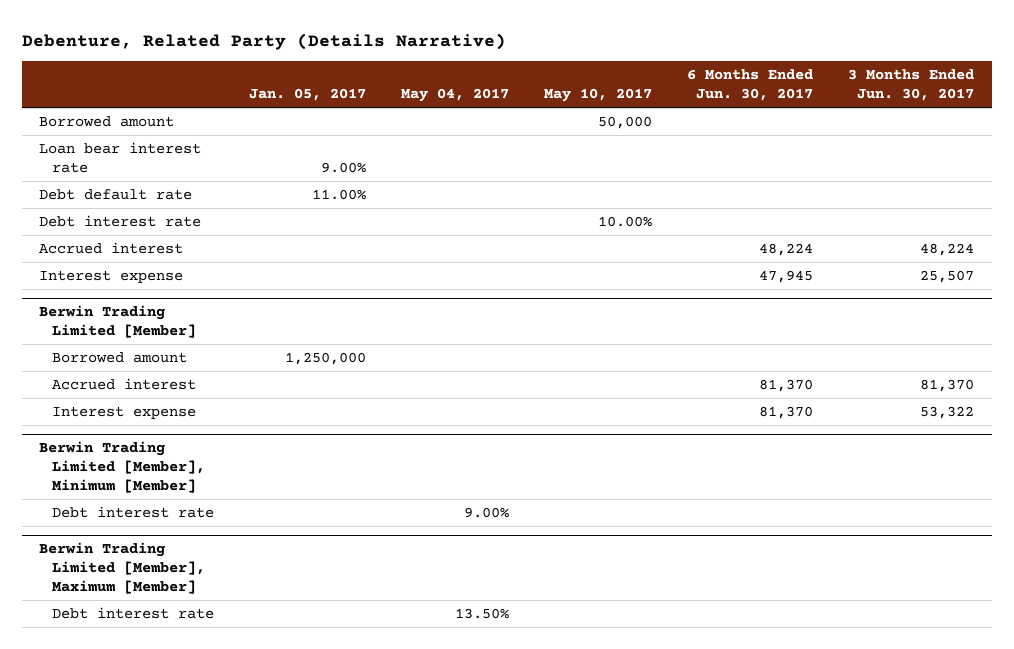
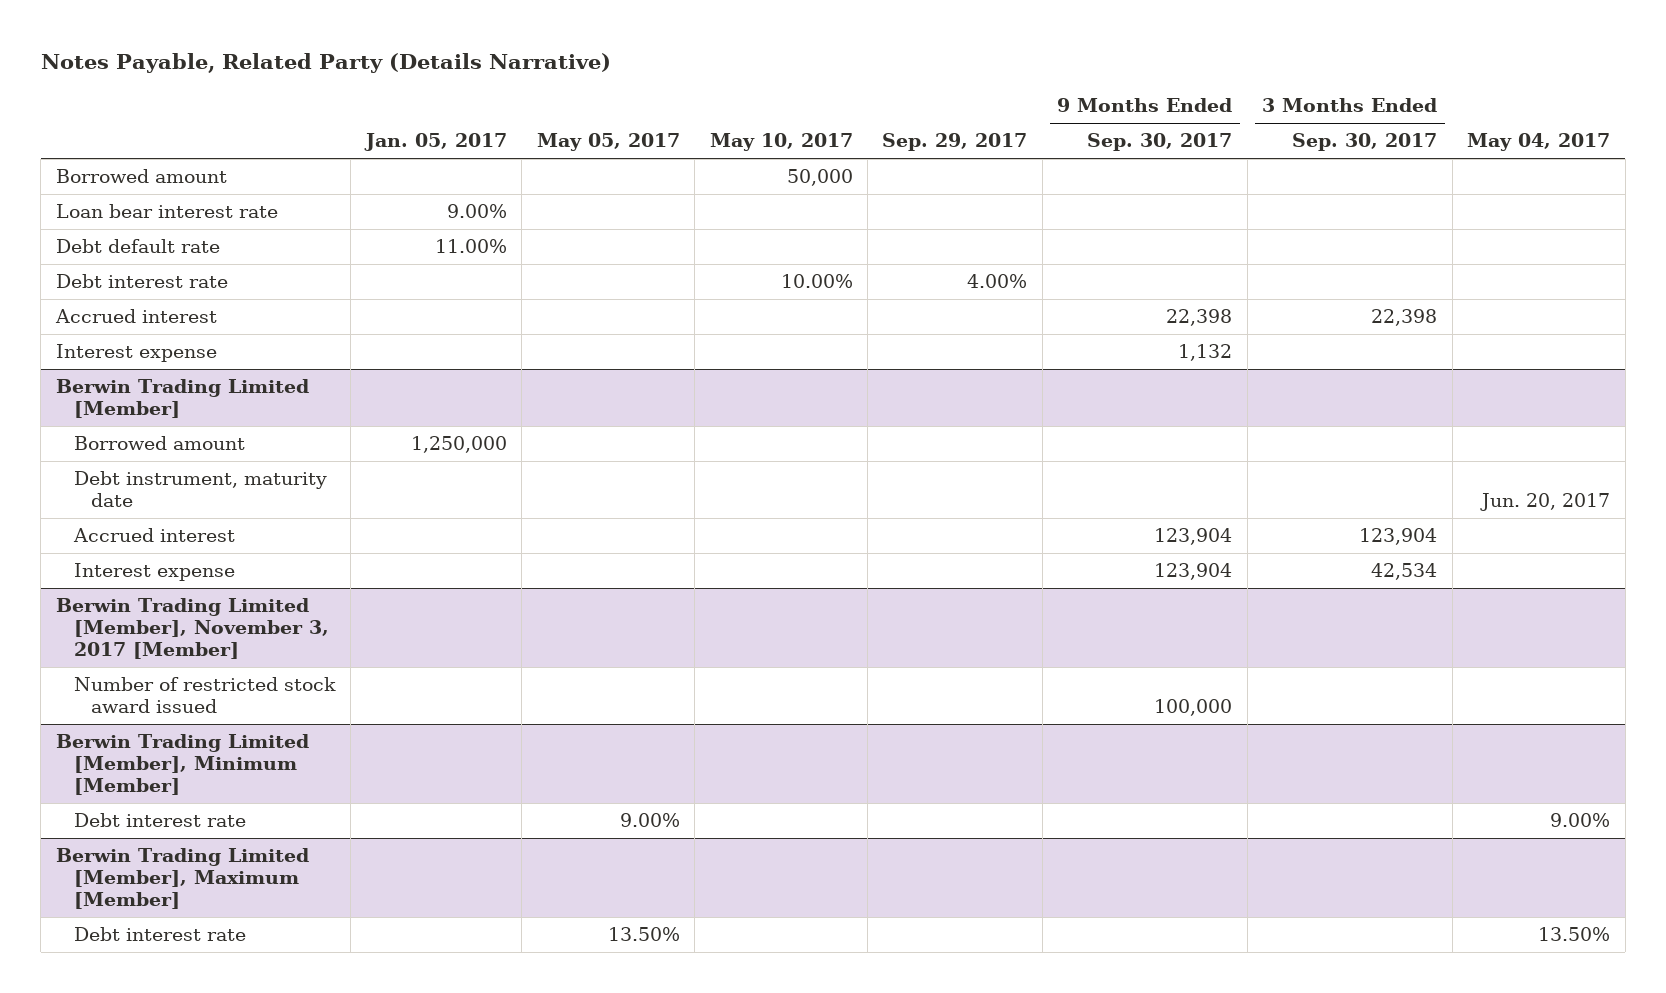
- Debenture, Related Party (Details Narrative)
+ Notes Payable, Related Party (Details Narrative)
- | Jan. 05, 2017 | May 04, 2017 | May 10, 2017 | 6 Months Ended Jun. 30, 2017 | 3 Months Ended Jun. 30, 2017
+ | Jan. 05, 2017 | May 05, 2017 | May 10, 2017 | Sep. 29, 2017 | 9 Months Ended Sep. 30, 2017 | 3 Months Ended Sep. 30, 2017 | May 04, 2017
@ Berwin Trading Limited [Member]
+ Debt instrument, maturity date | | | | | | | Jun. 20, 2017
+ Berwin Trading Limited [Member], November 3, 2017 [Member]
+ Number of restricted stock award issued | | | | | 100,000 | |

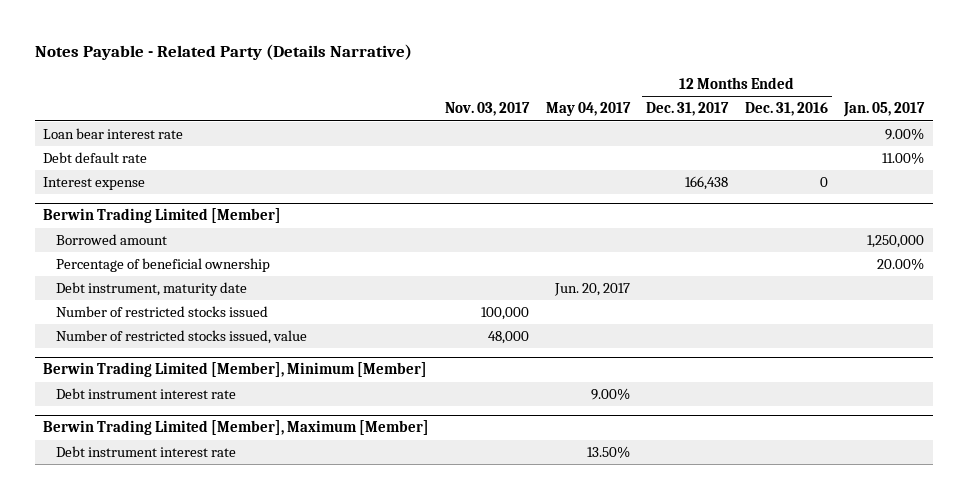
- Notes Payable, Related Party (Details Narrative)
+ Notes Payable - Related Party (Details Narrative)
- | Jan. 05, 2017 | May 05, 2017 | May 10, 2017 | Sep. 29, 2017 | 9 Months Ended Sep. 30, 2017 | 3 Months Ended Sep. 30, 2017 | May 04, 2017
+ | Nov. 03, 2017 | May 04, 2017 | 12 Months Ended Dec. 31, 2017 | 12 Months Ended Dec. 31, 2016 | Jan. 05, 2017
- Borrowed amount | | | 50,000 | | | |
- Debt interest rate | | | 10.00% | 4.00% | | |
- Accrued interest | | | | | 22,398 | 22,398 |
@ Berwin Trading Limited [Member]
+ Percentage of beneficial ownership | | | | | 20.00%
- Accrued interest | | | | | 123,904 | 123,904 |
- Interest expense | | | | | 123,904 | 42,534 |
- Berwin Trading Limited [Member], November 3, 2017 [Member]
- Number of restricted stock award issued | | | | | 100,000 | |
@ Berwin Trading Limited [Member]
+ Number of restricted stocks issued | 100,000 | | | |
+ Number of restricted stocks issued, value | 48,000 | | | |
@ Berwin Trading Limited [Member], Minimum [Member]
- Debt interest rate | | 9.00% | | | | | 9.00%
+ Debt instrument interest rate | | 9.00% | | |
@ Berwin Trading Limited [Member], Maximum [Member]
- Debt interest rate | | 13.50% | | | | | 13.50%
+ Debt instrument interest rate | | 13.50% | | |

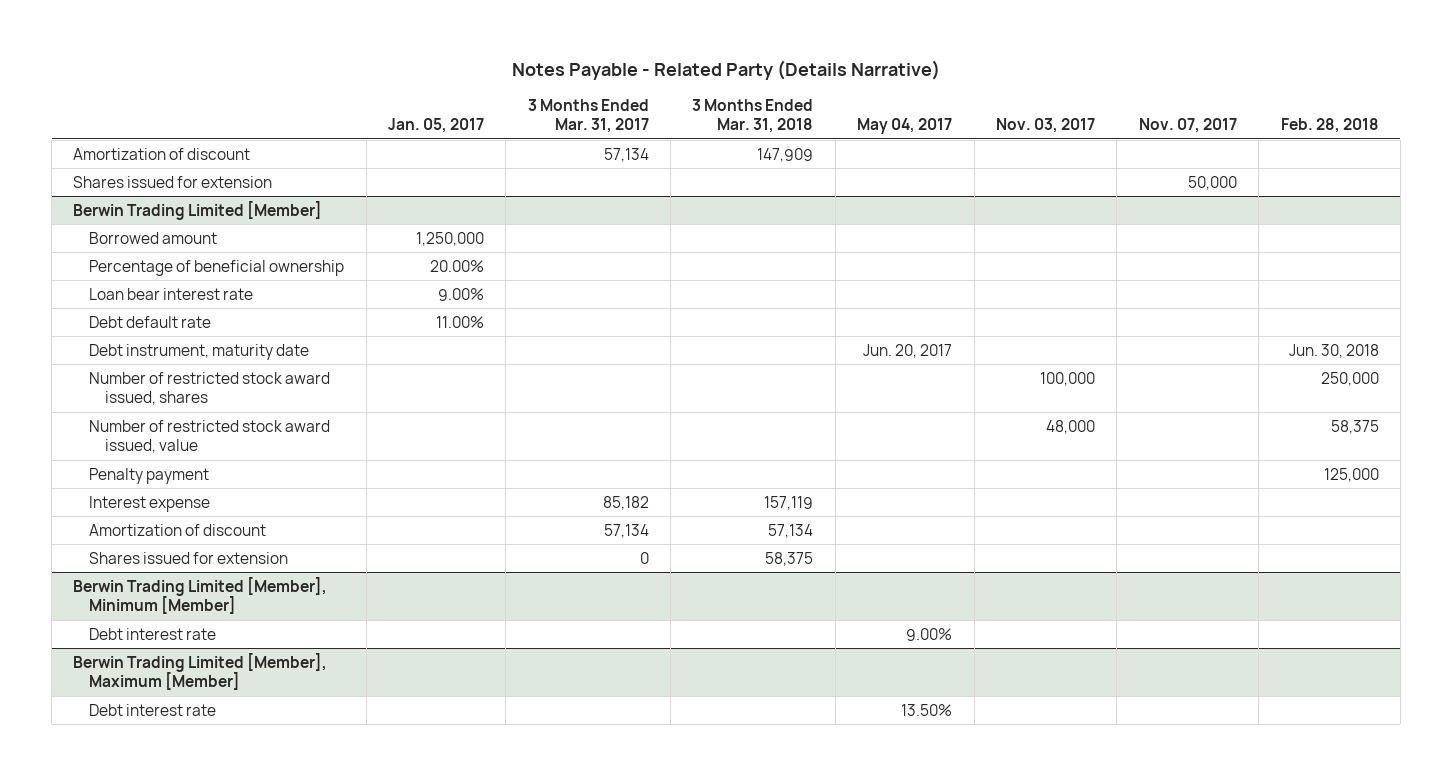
- | Nov. 03, 2017 | May 04, 2017 | 12 Months Ended Dec. 31, 2017 | 12 Months Ended Dec. 31, 2016 | Jan. 05, 2017
+ | Jan. 05, 2017 | 3 Months Ended Mar. 31, 2017 | 3 Months Ended Mar. 31, 2018 | May 04, 2017 | Nov. 03, 2017 | Nov. 07, 2017 | Feb. 28, 2018
- Loan bear interest rate | | | | | 9.00%
- Debt default rate | | | | | 11.00%
- Interest expense | | | 166,438 | 0 |
+ Amortization of discount | | 57,134 | 147,909 | | | |
+ Shares issued for extension | | | | | | 50,000 |
@ Berwin Trading Limited [Member]
+ Loan bear interest rate | 9.00% | | | | | |
+ Debt default rate | 11.00% | | | | | |
- Number of restricted stocks issued | 100,000 | | | |
- Number of restricted stocks issued, value | 48,000 | | | |
+ Number of restricted stock award issued, shares | | | | | 100,000 | | 250,000
+ Number of restricted stock award issued, value | | | | | 48,000 | | 58,375
+ Penalty payment | | | | | | | 125,000
+ Interest expense | | 85,182 | 157,119 | | | |
+ Amortization of discount | | 57,134 | 57,134 | | | |
+ Shares issued for extension | | 0 | 58,375 | | | |
@ Berwin Trading Limited [Member], Minimum [Member]
- Debt instrument interest rate | | 9.00% | | |
+ Debt interest rate | | | | 9.00% | | |
@ Berwin Trading Limited [Member], Maximum [Member]
- Debt instrument interest rate | | 13.50% | | |
+ Debt interest rate | | | | 13.50% | | |

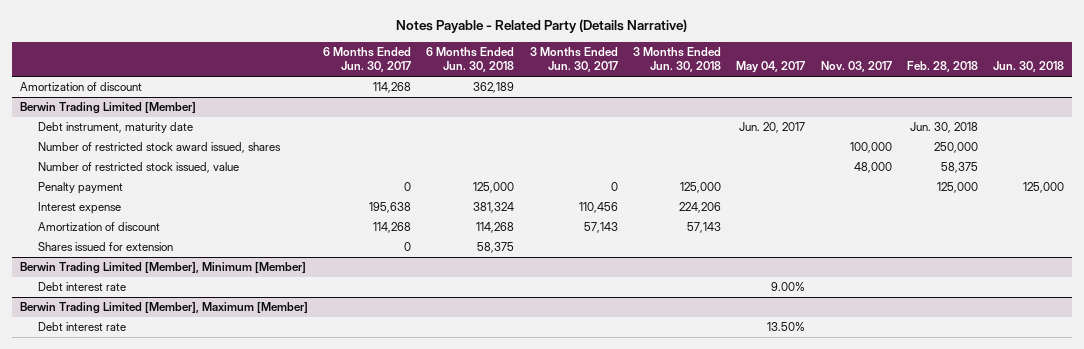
- | Jan. 05, 2017 | 3 Months Ended Mar. 31, 2017 | 3 Months Ended Mar. 31, 2018 | May 04, 2017 | Nov. 03, 2017 | Nov. 07, 2017 | Feb. 28, 2018
+ | 6 Months Ended Jun. 30, 2017 | 6 Months Ended Jun. 30, 2018 | 3 Months Ended Jun. 30, 2017 | 3 Months Ended Jun. 30, 2018 | May 04, 2017 | Nov. 03, 2017 | Feb. 28, 2018 | Jun. 30, 2018
- Shares issued for extension | | | | | | 50,000 |
@ Berwin Trading Limited [Member]
- Borrowed amount | 1,250,000 | | | | | |
- Percentage of beneficial ownership | 20.00% | | | | | |
- Loan bear interest rate | 9.00% | | | | | |
- Debt default rate | 11.00% | | | | | |
- Number of restricted stock award issued, value | | | | | 48,000 | | 58,375
+ Number of restricted stock issued, value | | | | | | 48,000 | 58,375 |

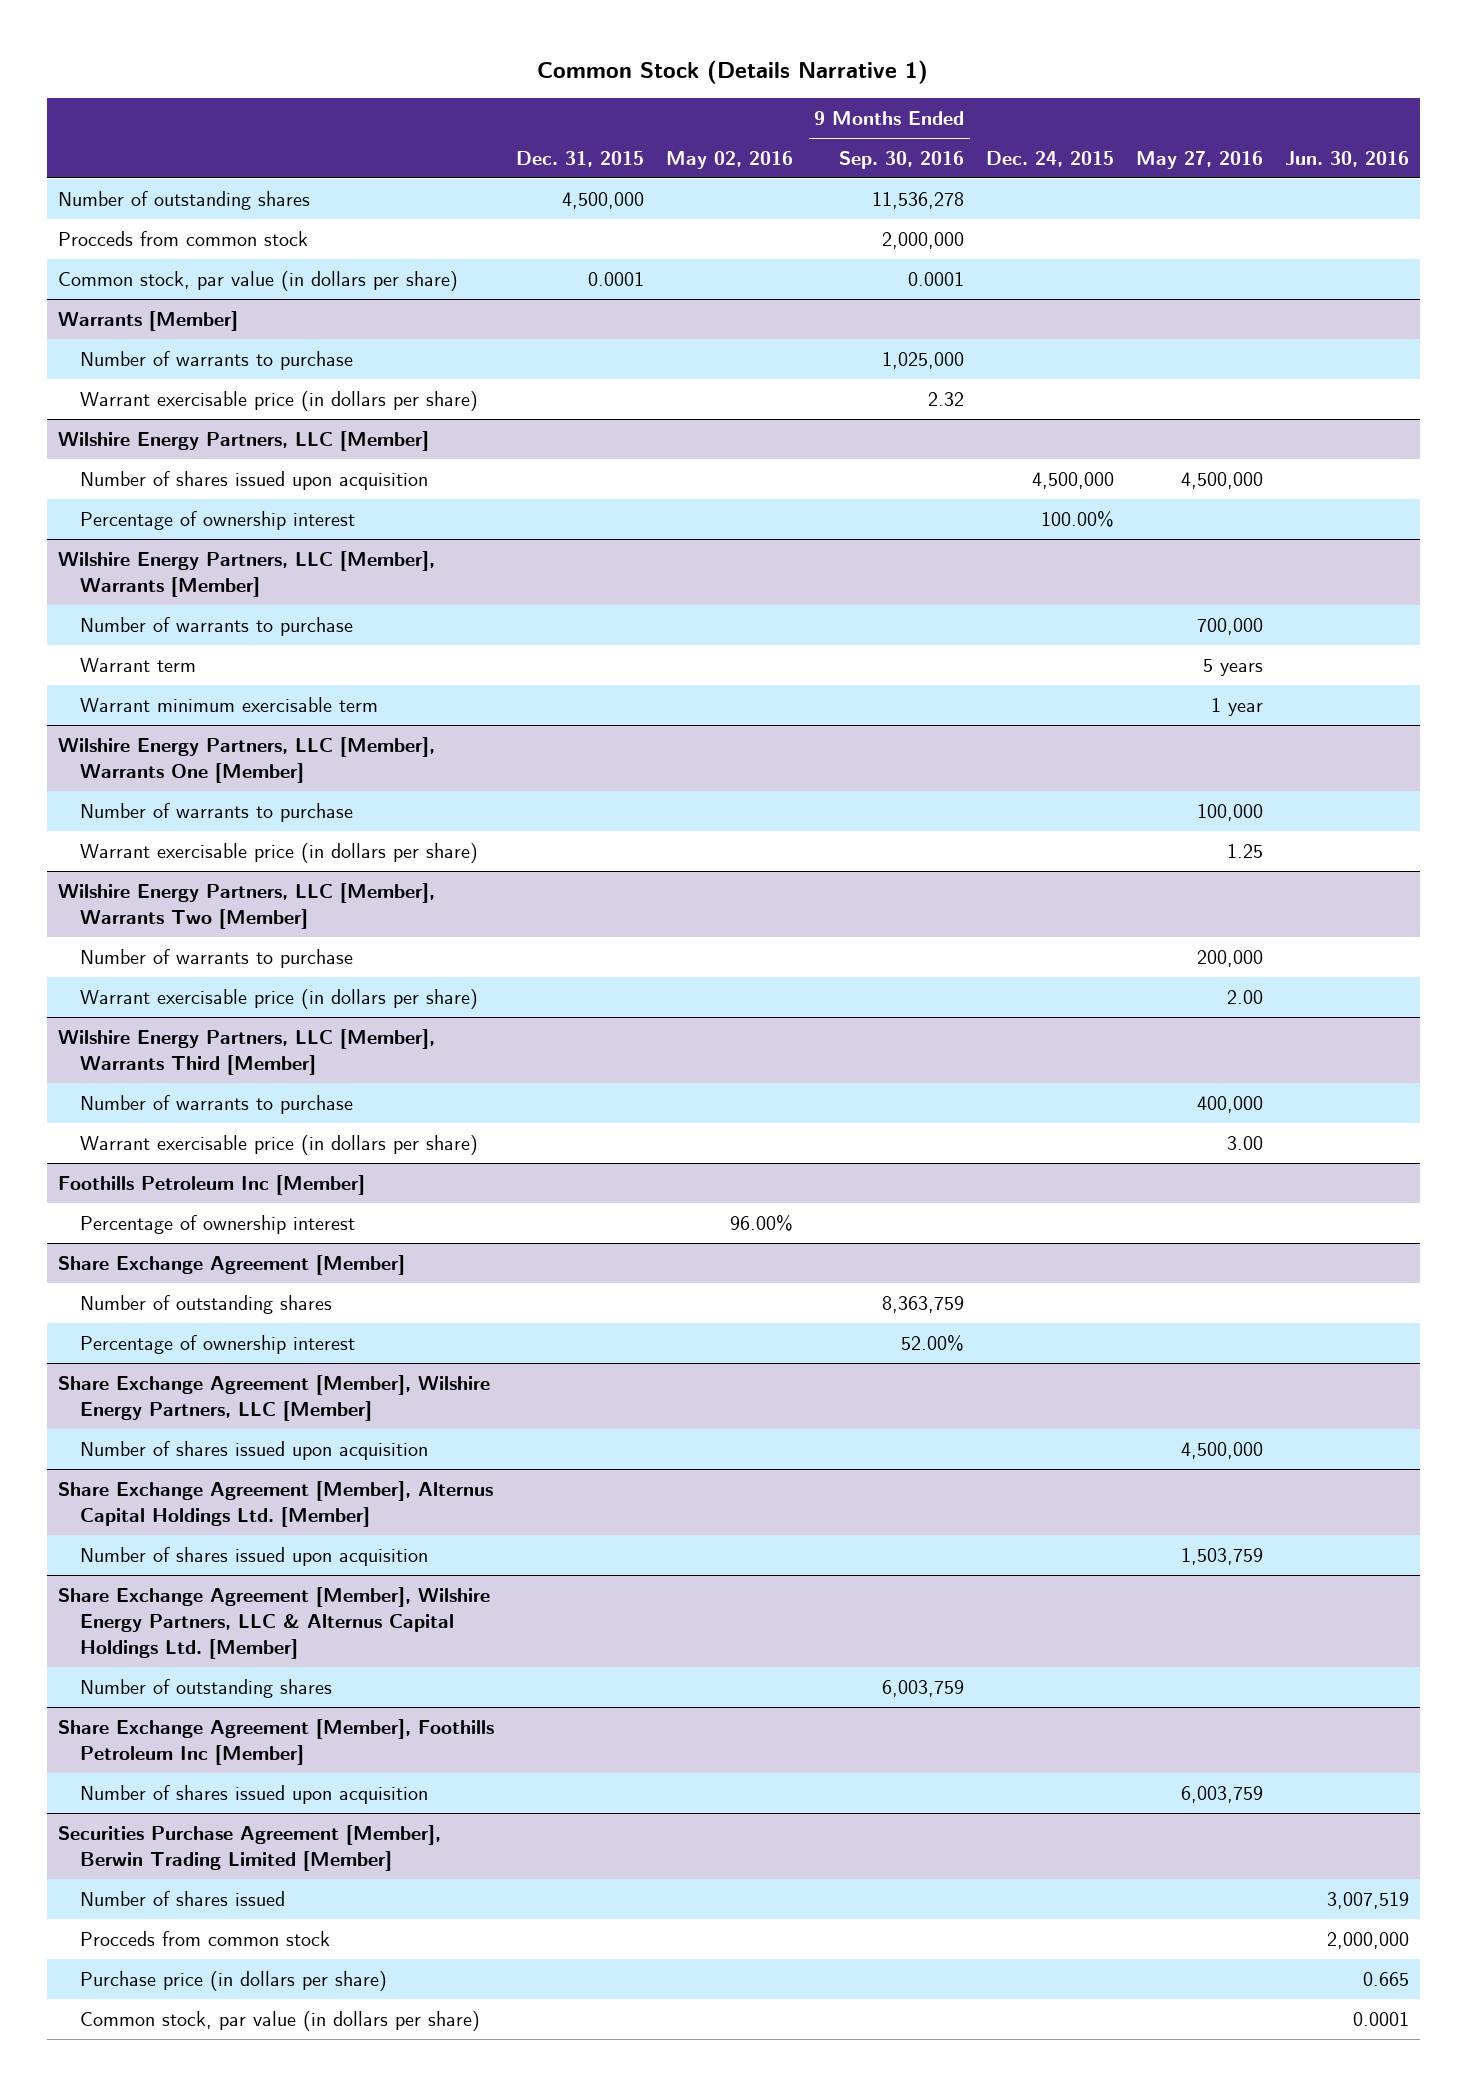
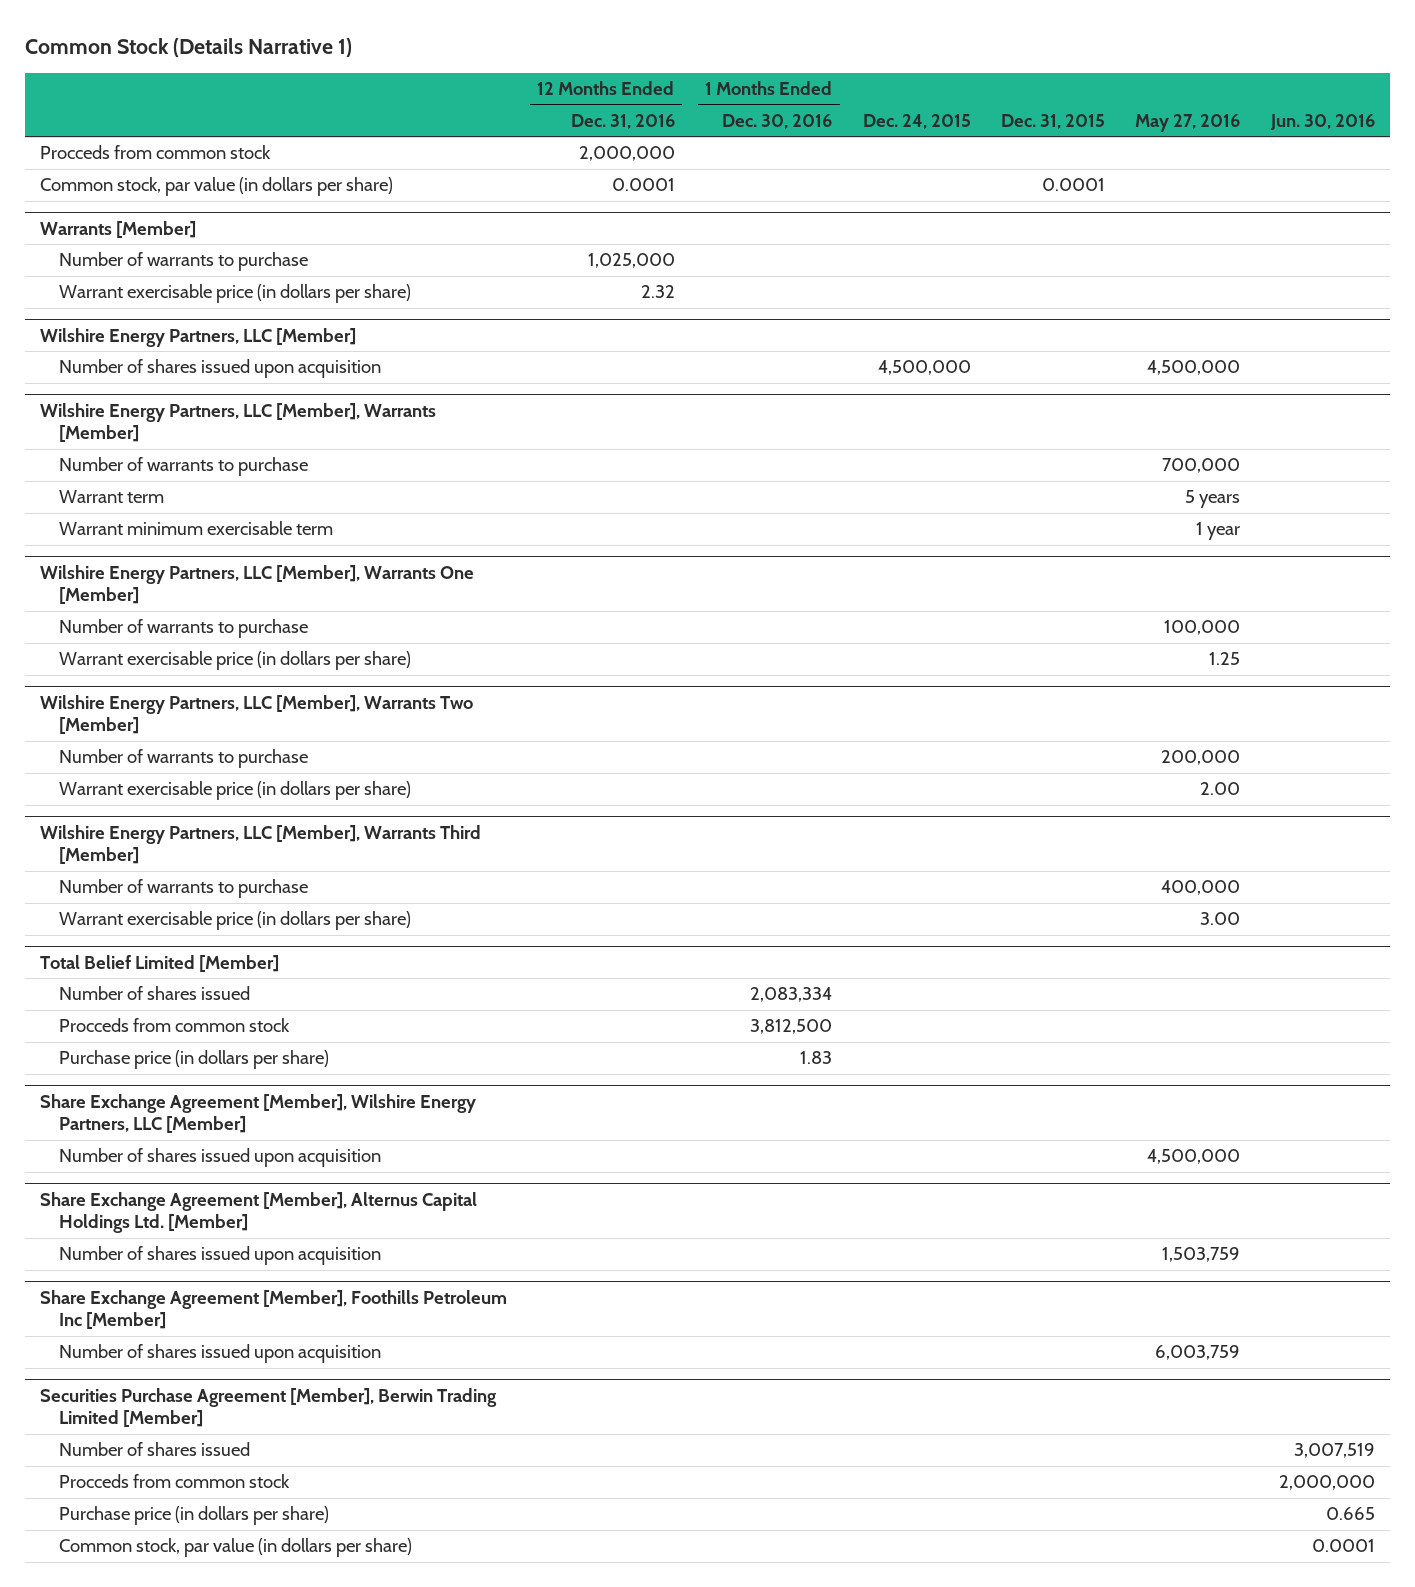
- | Dec. 31, 2015 | May 02, 2016 | 9 Months Ended Sep. 30, 2016 | Dec. 24, 2015 | May 27, 2016 | Jun. 30, 2016
+ | 12 Months Ended Dec. 31, 2016 | 1 Months Ended Dec. 30, 2016 | Dec. 24, 2015 | Dec. 31, 2015 | May 27, 2016 | Jun. 30, 2016
- Number of outstanding shares | 4,500,000 | | 11,536,278 | | |
@ Wilshire Energy Partners, LLC [Member]
- Percentage of ownership interest | | | | 100.00% | |
- Foothills Petroleum Inc [Member]
- Percentage of ownership interest | | 96.00% | | | |
- Share Exchange Agreement [Member]
- Number of outstanding shares | | | 8,363,759 | | |
- Percentage of ownership interest | | | 52.00% | | |
+ Total Belief Limited [Member]
+ Number of shares issued | | 2,083,334 | | | |
+ Procceds from common stock | | 3,812,500 | | | |
+ Purchase price (in dollars per share) | | 1.83 | | | |
- Share Exchange Agreement [Member], Wilshire Energy Partners, LLC & Alternus Capital Holdings Ltd. [Member]
- Number of outstanding shares | | | 6,003,759 | | |

